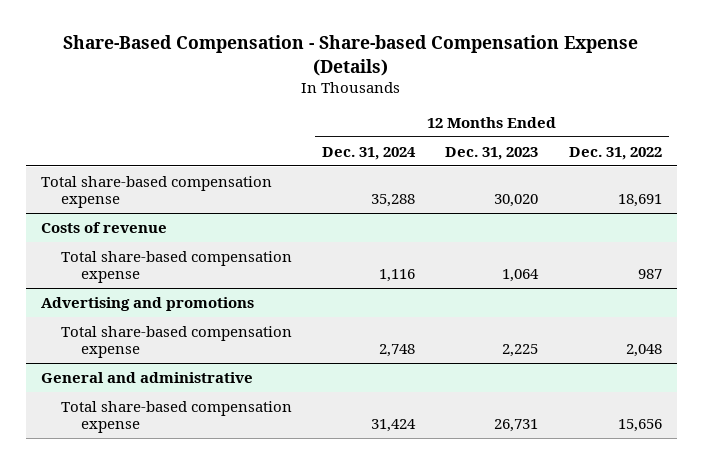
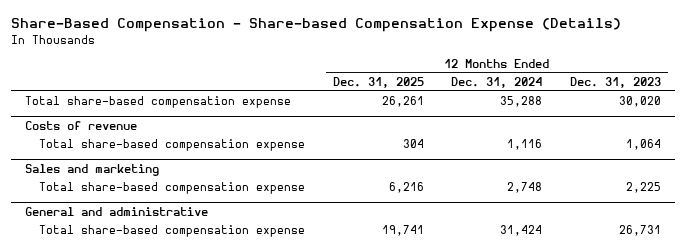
- | 12 Months Ended Dec. 31, 2024 | 12 Months Ended Dec. 31, 2023 | 12 Months Ended Dec. 31, 2022
+ | 12 Months Ended Dec. 31, 2025 | 12 Months Ended Dec. 31, 2024 | 12 Months Ended Dec. 31, 2023
- Advertising and promotions
+ Sales and marketing

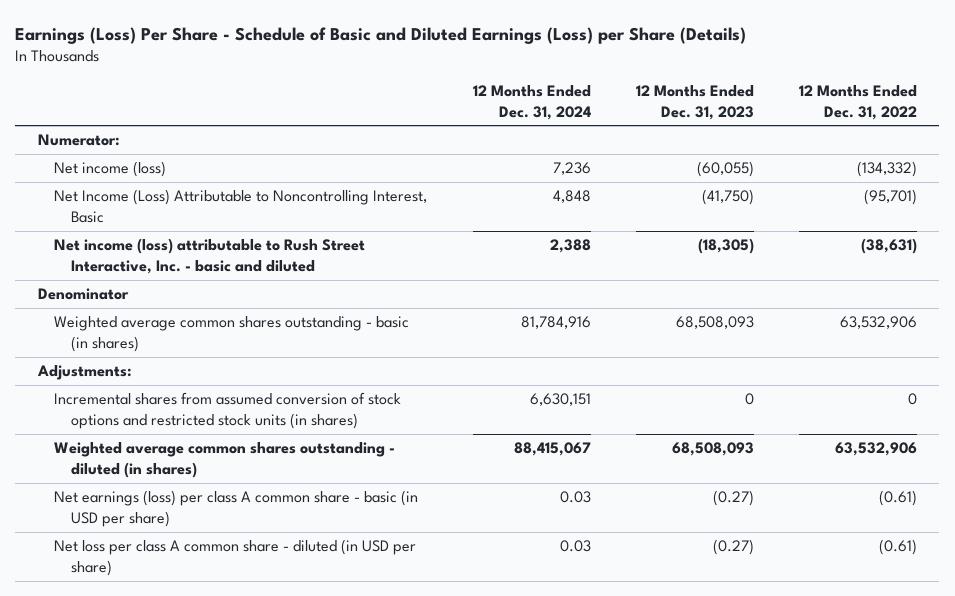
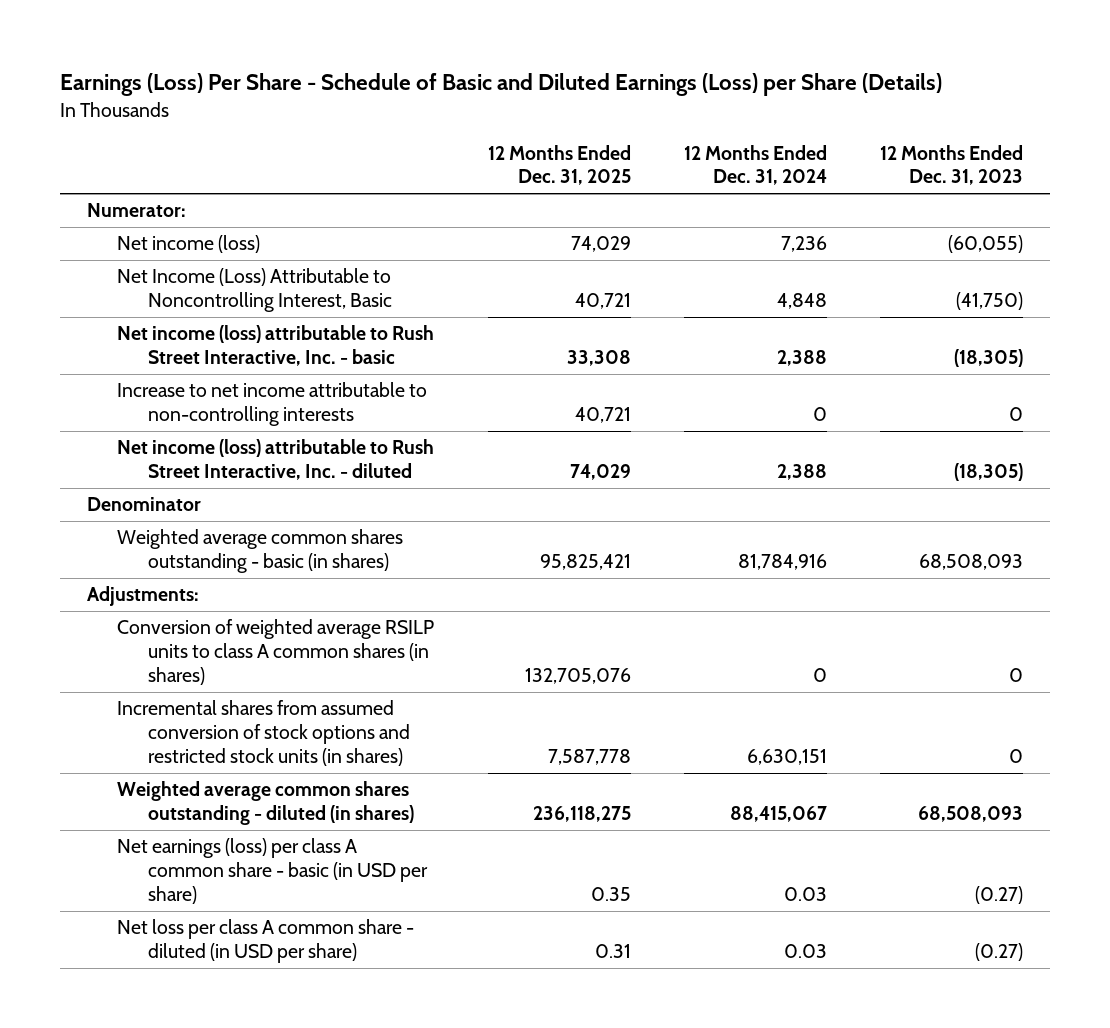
- | 12 Months Ended Dec. 31, 2024 | 12 Months Ended Dec. 31, 2023 | 12 Months Ended Dec. 31, 2022
+ | 12 Months Ended Dec. 31, 2025 | 12 Months Ended Dec. 31, 2024 | 12 Months Ended Dec. 31, 2023
- Net income (loss) attributable to Rush Street Interactive, Inc. - basic and diluted | 2,388 | (18,305) | (38,631)
+ Net income (loss) attributable to Rush Street Interactive, Inc. - basic | 33,308 | 2,388 | (18,305)
+ Increase to net income attributable to non-controlling interests | 40,721 | 0 | 0
+ Net income (loss) attributable to Rush Street Interactive, Inc. - diluted | 74,029 | 2,388 | (18,305)
+ Conversion of weighted average RSILP units to class A common shares (in shares) | 132,705,076 | 0 | 0

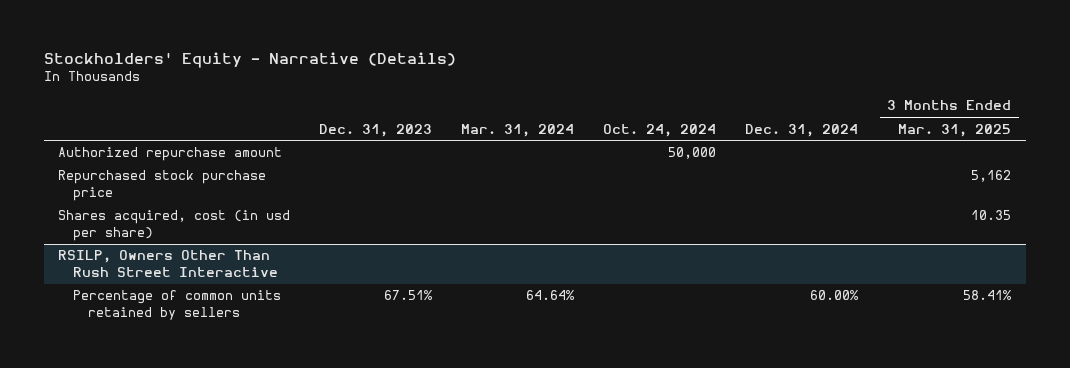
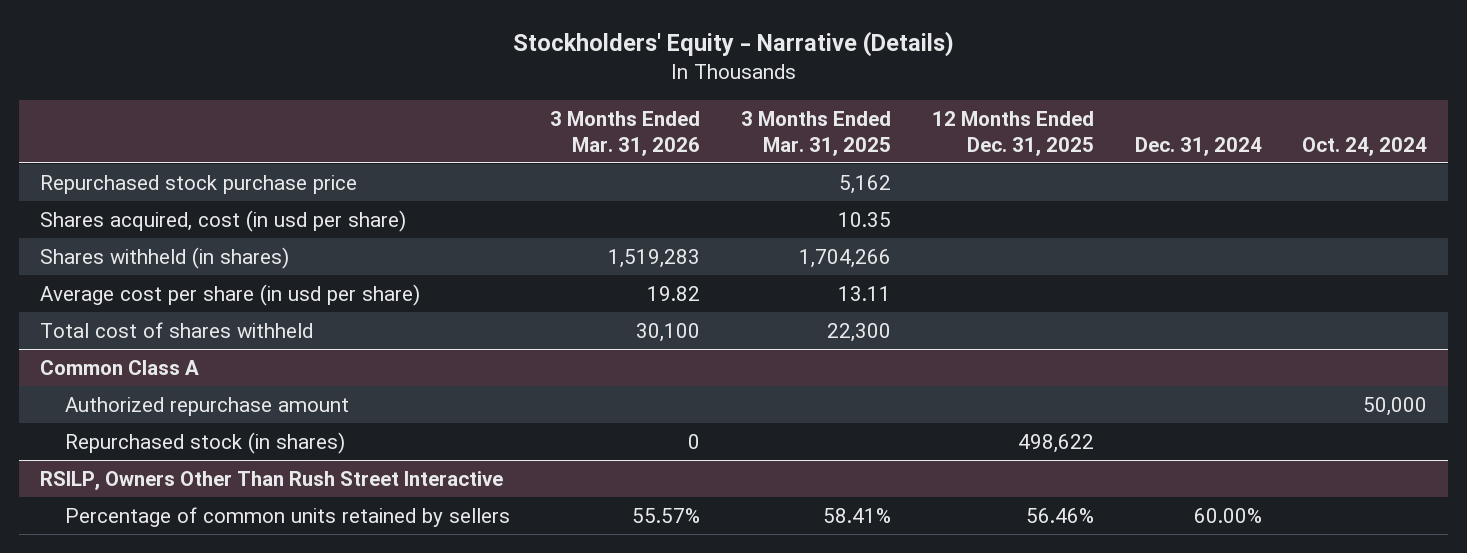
- | Dec. 31, 2023 | Mar. 31, 2024 | Oct. 24, 2024 | Dec. 31, 2024 | 3 Months Ended Mar. 31, 2025
+ | 3 Months Ended Mar. 31, 2026 | 3 Months Ended Mar. 31, 2025 | 12 Months Ended Dec. 31, 2025 | Dec. 31, 2024 | Oct. 24, 2024
- Authorized repurchase amount | | | 50,000 | |
+ Shares withheld (in shares) | 1,519,283 | 1,704,266 | | |
+ Average cost per share (in usd per share) | 19.82 | 13.11 | | |
+ Total cost of shares withheld | 30,100 | 22,300 | | |
+ Common Class A
+ Authorized repurchase amount | | | | | 50,000
+ Repurchased stock (in shares) | 0 | | 498,622 | |

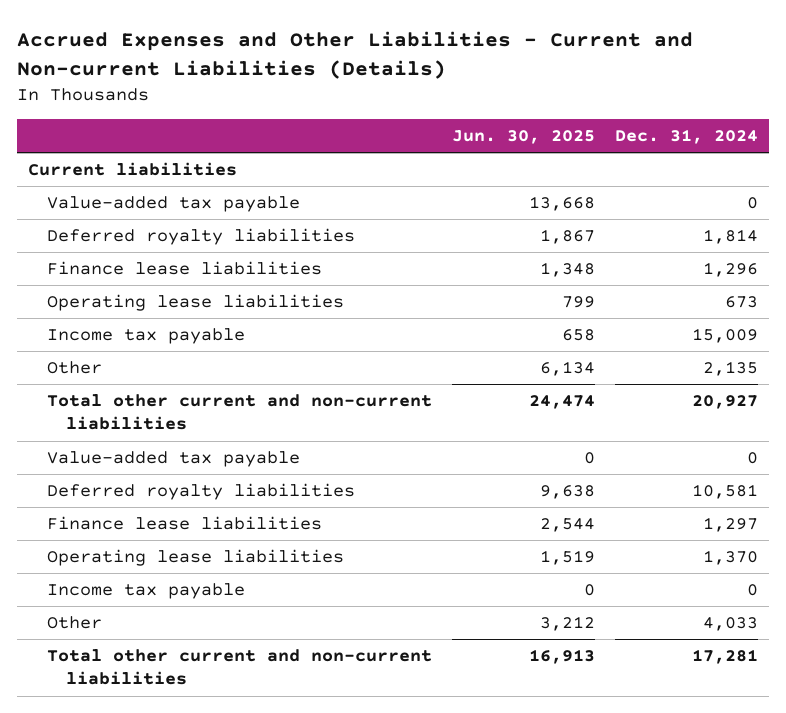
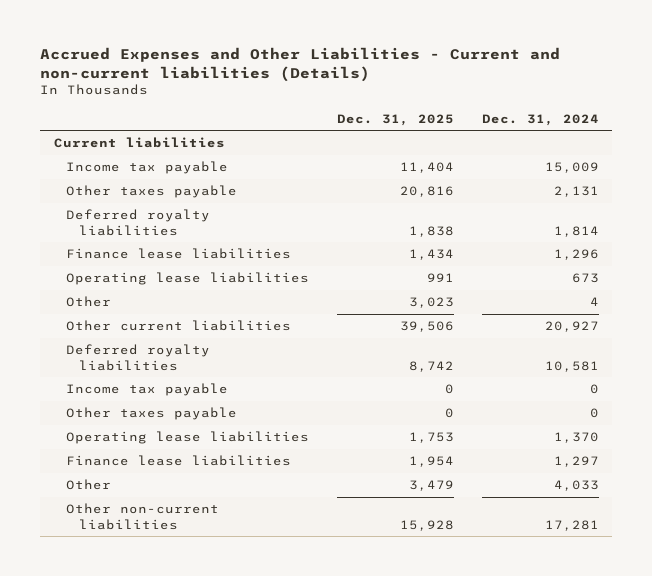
- Accrued Expenses and Other Liabilities - Current and Non-current Liabilities (Details)
+ Accrued Expenses and Other Liabilities - Current and non-current liabilities (Details)
- | Jun. 30, 2025 | Dec. 31, 2024
+ | Dec. 31, 2025 | Dec. 31, 2024
- Value-added tax payable | 13,668 | 0
moved up: Income tax payable | 11,404 | 15,009
+ Other taxes payable | 20,816 | 2,131
- Other | 6,134 | 2,135
- Total other current and non-current liabilities | 24,474 | 20,927
- Value-added tax payable | 0 | 0
+ Other | 3,023 | 4
+ Other current liabilities | 39,506 | 20,927
+ Other taxes payable | 0 | 0
moved down: Operating lease liabilities | 1,753 | 1,370
moved down: Finance lease liabilities | 1,954 | 1,297
- Total other current and non-current liabilities | 16,913 | 17,281
+ Other non-current liabilities | 15,928 | 17,281

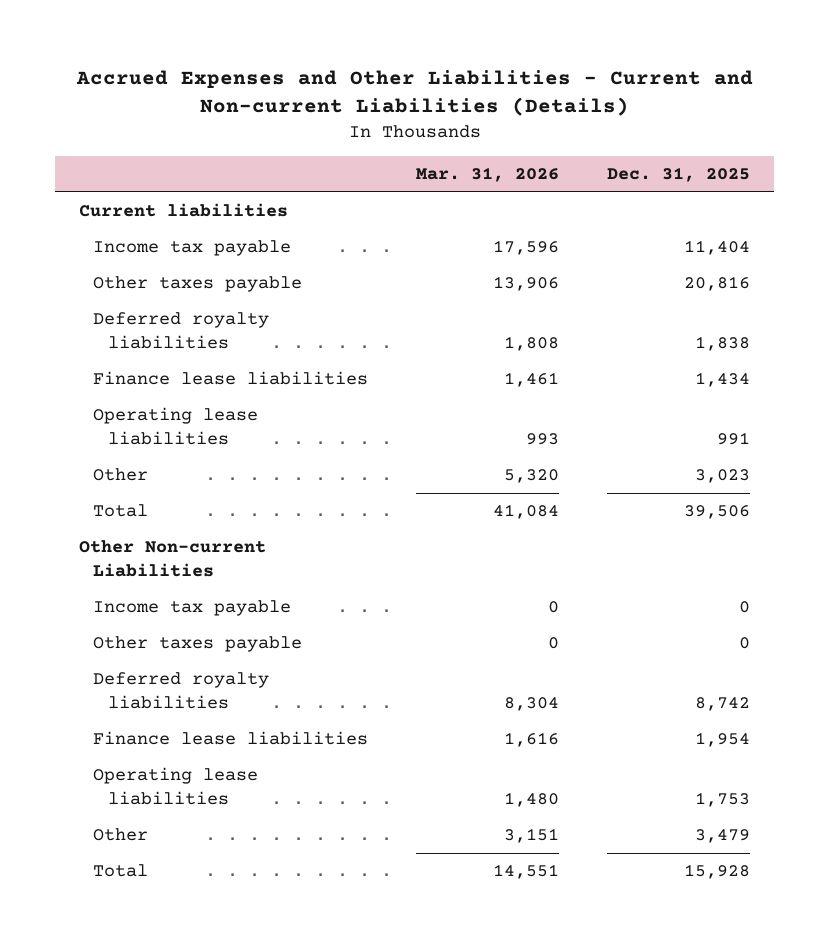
- Accrued Expenses and Other Liabilities - Current and non-current liabilities (Details)
+ Accrued Expenses and Other Liabilities - Current and Non-current Liabilities (Details)
- | Dec. 31, 2025 | Dec. 31, 2024
+ | Mar. 31, 2026 | Dec. 31, 2025
- Other current liabilities | 39,506 | 20,927
+ Total | 41,084 | 39,506
+ Other Non-current Liabilities
moved down: Deferred royalty liabilities | 8,304 | 8,742
moved down: Operating lease liabilities | 1,480 | 1,753
- Other non-current liabilities | 15,928 | 17,281
+ Total | 14,551 | 15,928

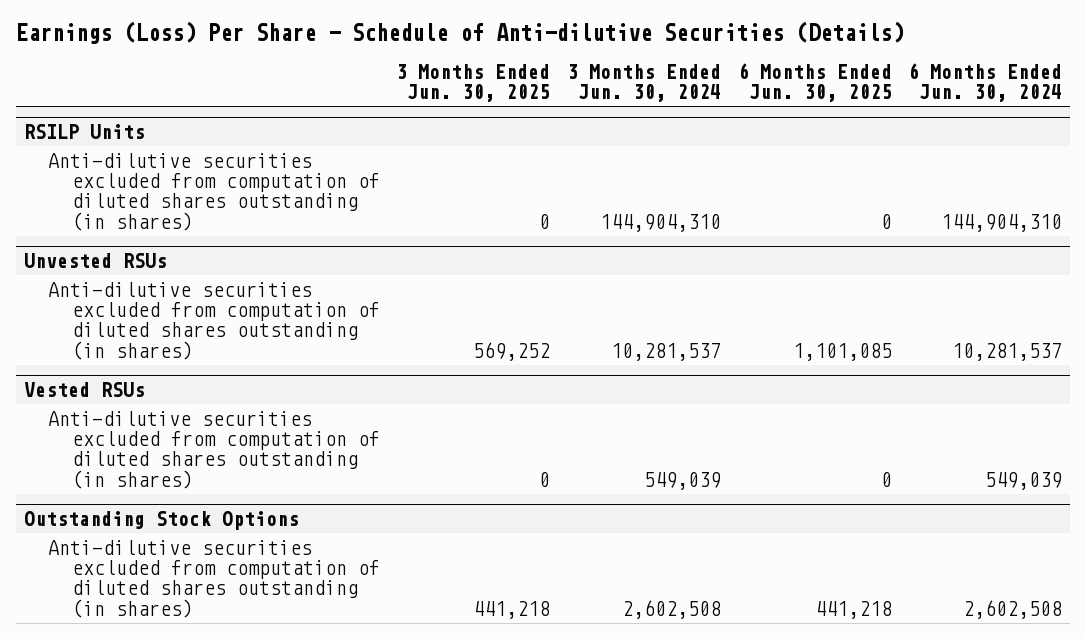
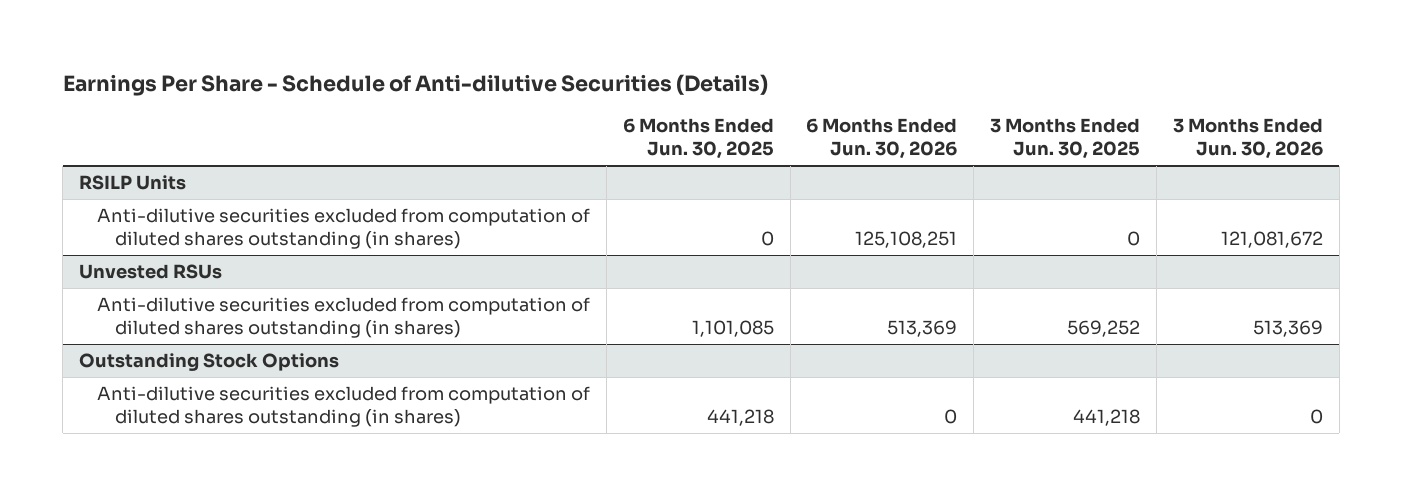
- Earnings (Loss) Per Share - Schedule of Anti-dilutive Securities (Details)
+ Earnings Per Share - Schedule of Anti-dilutive Securities (Details)
- | 3 Months Ended Jun. 30, 2025 | 3 Months Ended Jun. 30, 2024 | 6 Months Ended Jun. 30, 2025 | 6 Months Ended Jun. 30, 2024
+ | 6 Months Ended Jun. 30, 2025 | 6 Months Ended Jun. 30, 2026 | 3 Months Ended Jun. 30, 2025 | 3 Months Ended Jun. 30, 2026
- Vested RSUs
- Anti-dilutive securities excluded from computation of diluted shares outstanding (in shares) | 0 | 549,039 | 0 | 549,039

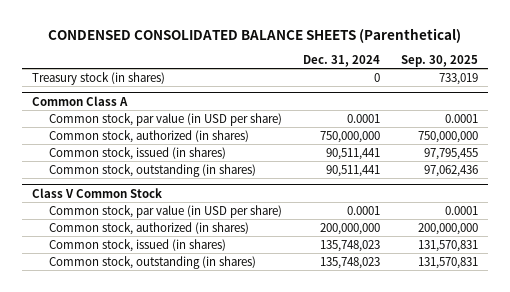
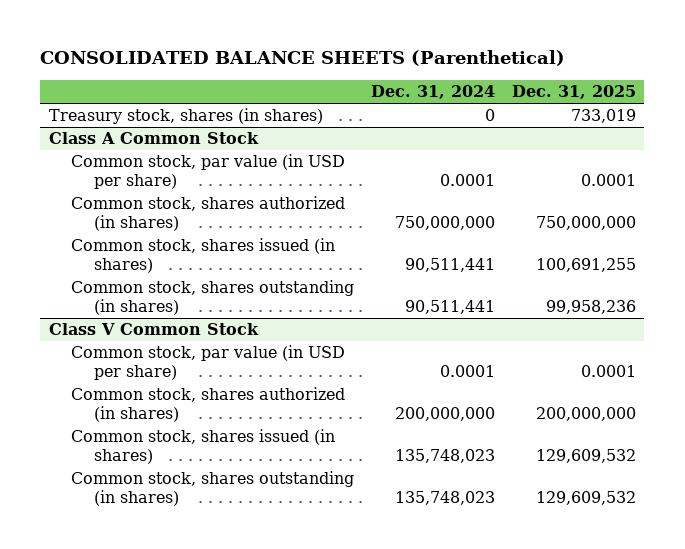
- CONDENSED CONSOLIDATED BALANCE SHEETS (Parenthetical)
+ CONSOLIDATED BALANCE SHEETS (Parenthetical)
- | Dec. 31, 2024 | Sep. 30, 2025
+ | Dec. 31, 2024 | Dec. 31, 2025
- Treasury stock (in shares) | 0 | 733,019
- Common Class A
+ Treasury stock, shares (in shares) | 0 | 733,019
+ Class A Common Stock
- Common stock, authorized (in shares) | 750,000,000 | 750,000,000
- Common stock, issued (in shares) | 90,511,441 | 97,795,455
- Common stock, outstanding (in shares) | 90,511,441 | 97,062,436
+ Common stock, shares authorized (in shares) | 750,000,000 | 750,000,000
+ Common stock, shares issued (in shares) | 90,511,441 | 100,691,255
+ Common stock, shares outstanding (in shares) | 90,511,441 | 99,958,236
@ Class V Common Stock
- Common stock, authorized (in shares) | 200,000,000 | 200,000,000
- Common stock, issued (in shares) | 135,748,023 | 131,570,831
- Common stock, outstanding (in shares) | 135,748,023 | 131,570,831
+ Common stock, shares authorized (in shares) | 200,000,000 | 200,000,000
+ Common stock, shares issued (in shares) | 135,748,023 | 129,609,532
+ Common stock, shares outstanding (in shares) | 135,748,023 | 129,609,532

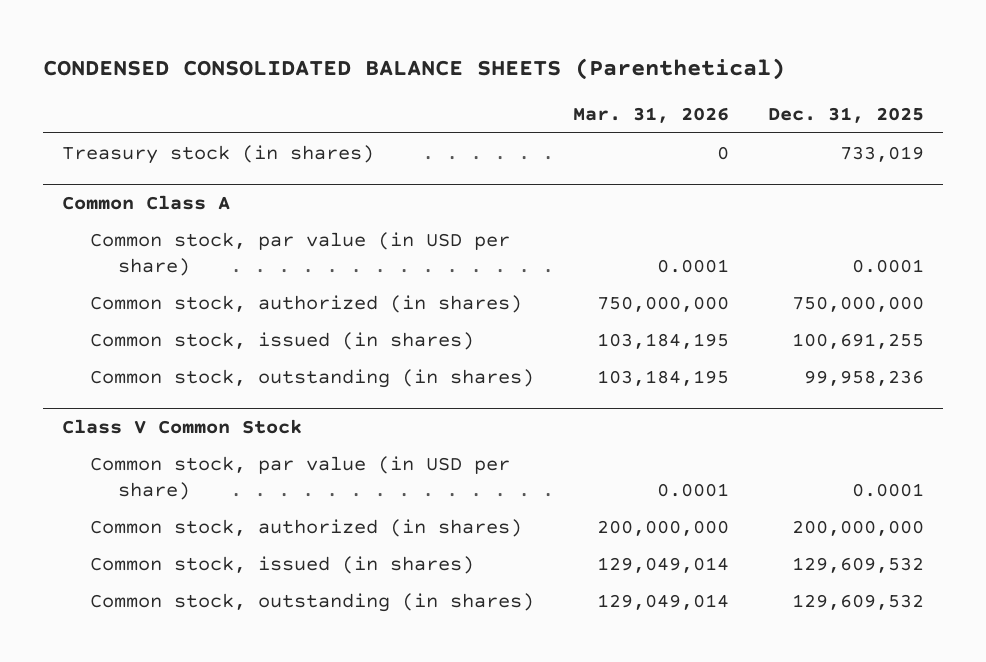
- CONSOLIDATED BALANCE SHEETS (Parenthetical)
+ CONDENSED CONSOLIDATED BALANCE SHEETS (Parenthetical)
- | Dec. 31, 2024 | Dec. 31, 2025
+ | Mar. 31, 2026 | Dec. 31, 2025
- Treasury stock, shares (in shares) | 0 | 733,019
- Class A Common Stock
+ Treasury stock (in shares) | 0 | 733,019
+ Common Class A
- Common stock, shares authorized (in shares) | 750,000,000 | 750,000,000
- Common stock, shares issued (in shares) | 90,511,441 | 100,691,255
- Common stock, shares outstanding (in shares) | 90,511,441 | 99,958,236
+ Common stock, authorized (in shares) | 750,000,000 | 750,000,000
+ Common stock, issued (in shares) | 103,184,195 | 100,691,255
+ Common stock, outstanding (in shares) | 103,184,195 | 99,958,236
@ Class V Common Stock
- Common stock, shares authorized (in shares) | 200,000,000 | 200,000,000
- Common stock, shares issued (in shares) | 135,748,023 | 129,609,532
- Common stock, shares outstanding (in shares) | 135,748,023 | 129,609,532
+ Common stock, authorized (in shares) | 200,000,000 | 200,000,000
+ Common stock, issued (in shares) | 129,049,014 | 129,609,532
+ Common stock, outstanding (in shares) | 129,049,014 | 129,609,532

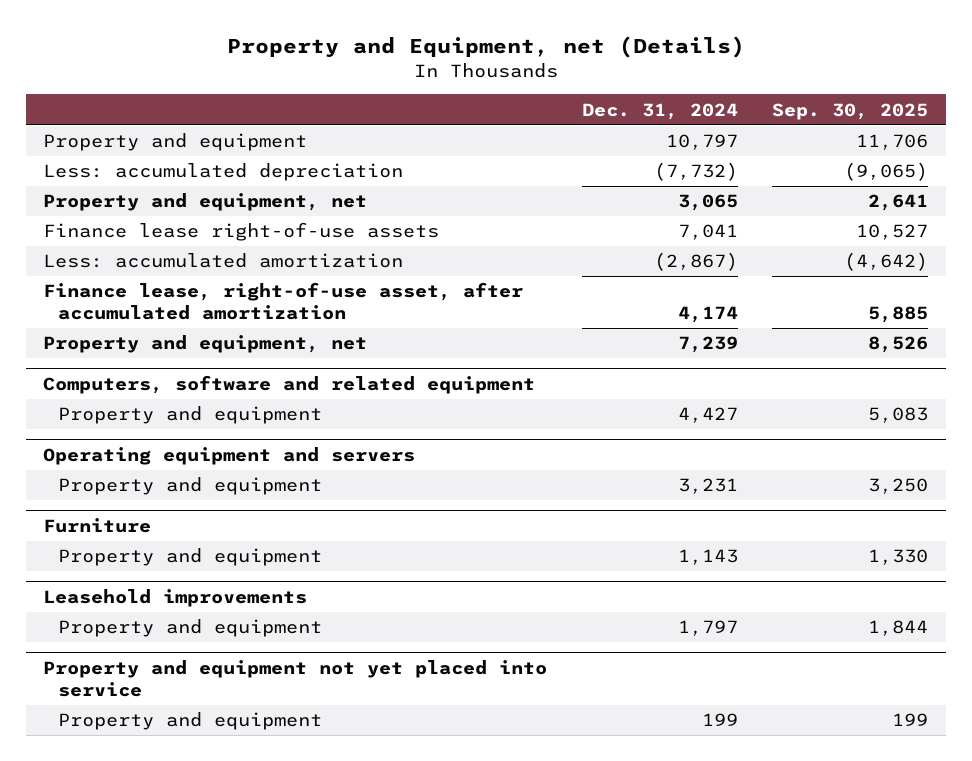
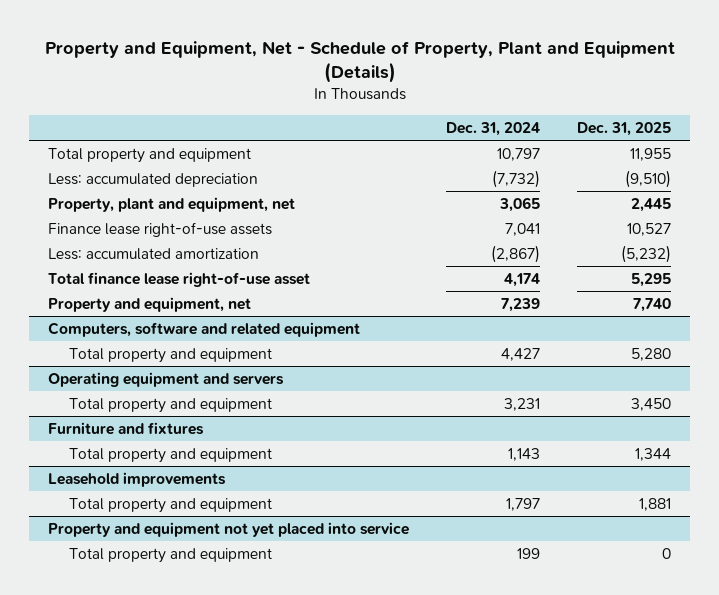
- Property and Equipment, net (Details)
+ Property and Equipment, Net - Schedule of Property, Plant and Equipment (Details)
- | Dec. 31, 2024 | Sep. 30, 2025
+ | Dec. 31, 2024 | Dec. 31, 2025
- Property and equipment | 10,797 | 11,706
+ Total property and equipment | 10,797 | 11,955
- Property and equipment, net | 3,065 | 2,641
+ Property, plant and equipment, net | 3,065 | 2,445
- Finance lease, right-of-use asset, after accumulated amortization | 4,174 | 5,885
+ Total finance lease right-of-use asset | 4,174 | 5,295
@ Computers, software and related equipment
- Property and equipment | 4,427 | 5,083
+ Total property and equipment | 4,427 | 5,280
@ Operating equipment and servers
- Property and equipment | 3,231 | 3,250
- Furniture
- Property and equipment | 1,143 | 1,330
@ Operating equipment and servers
+ Total property and equipment | 3,231 | 3,450
+ Furniture and fixtures
+ Total property and equipment | 1,143 | 1,344
@ Leasehold improvements
- Property and equipment | 1,797 | 1,844
+ Total property and equipment | 1,797 | 1,881
@ Property and equipment not yet placed into service
- Property and equipment | 199 | 199
+ Total property and equipment | 199 | 0

